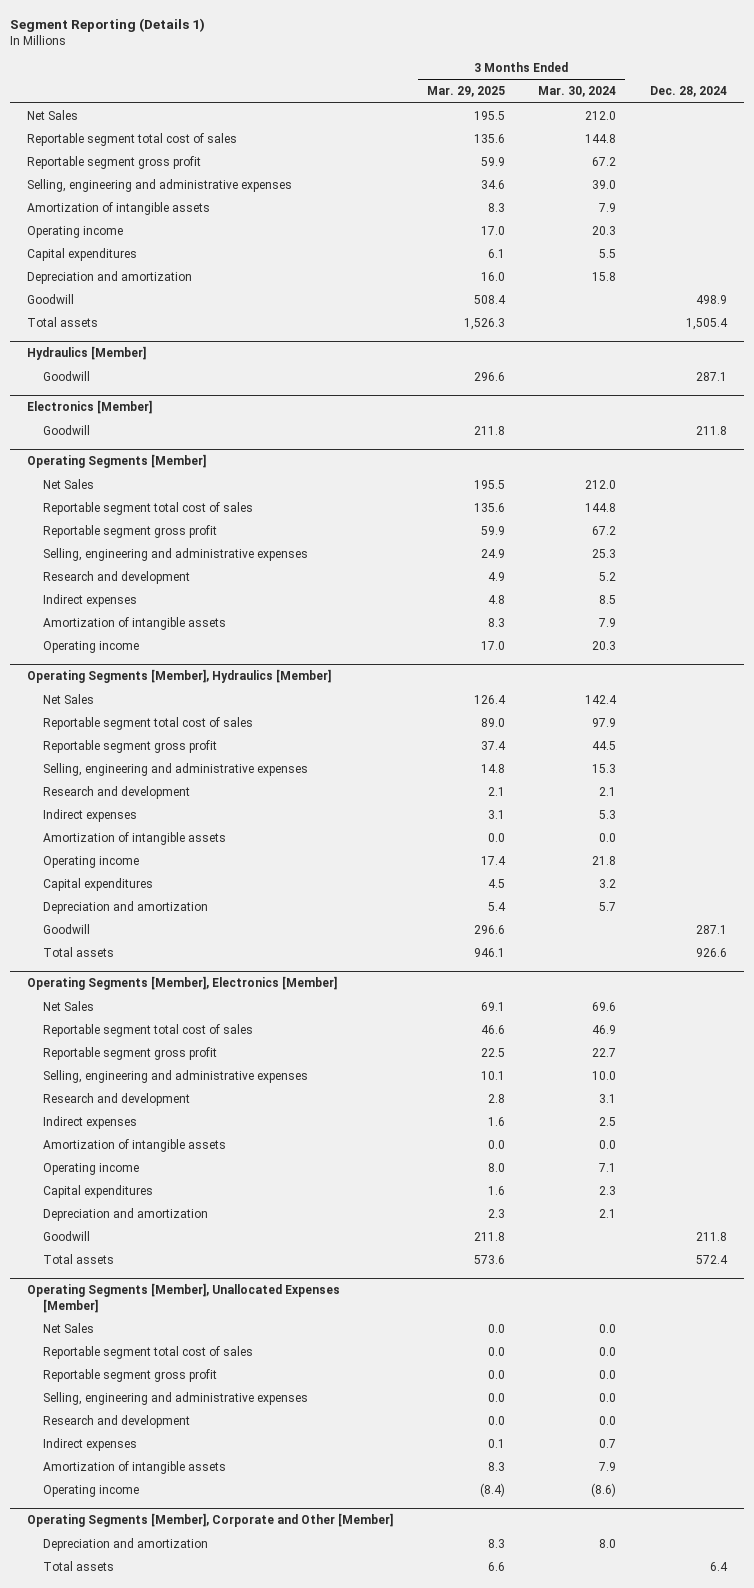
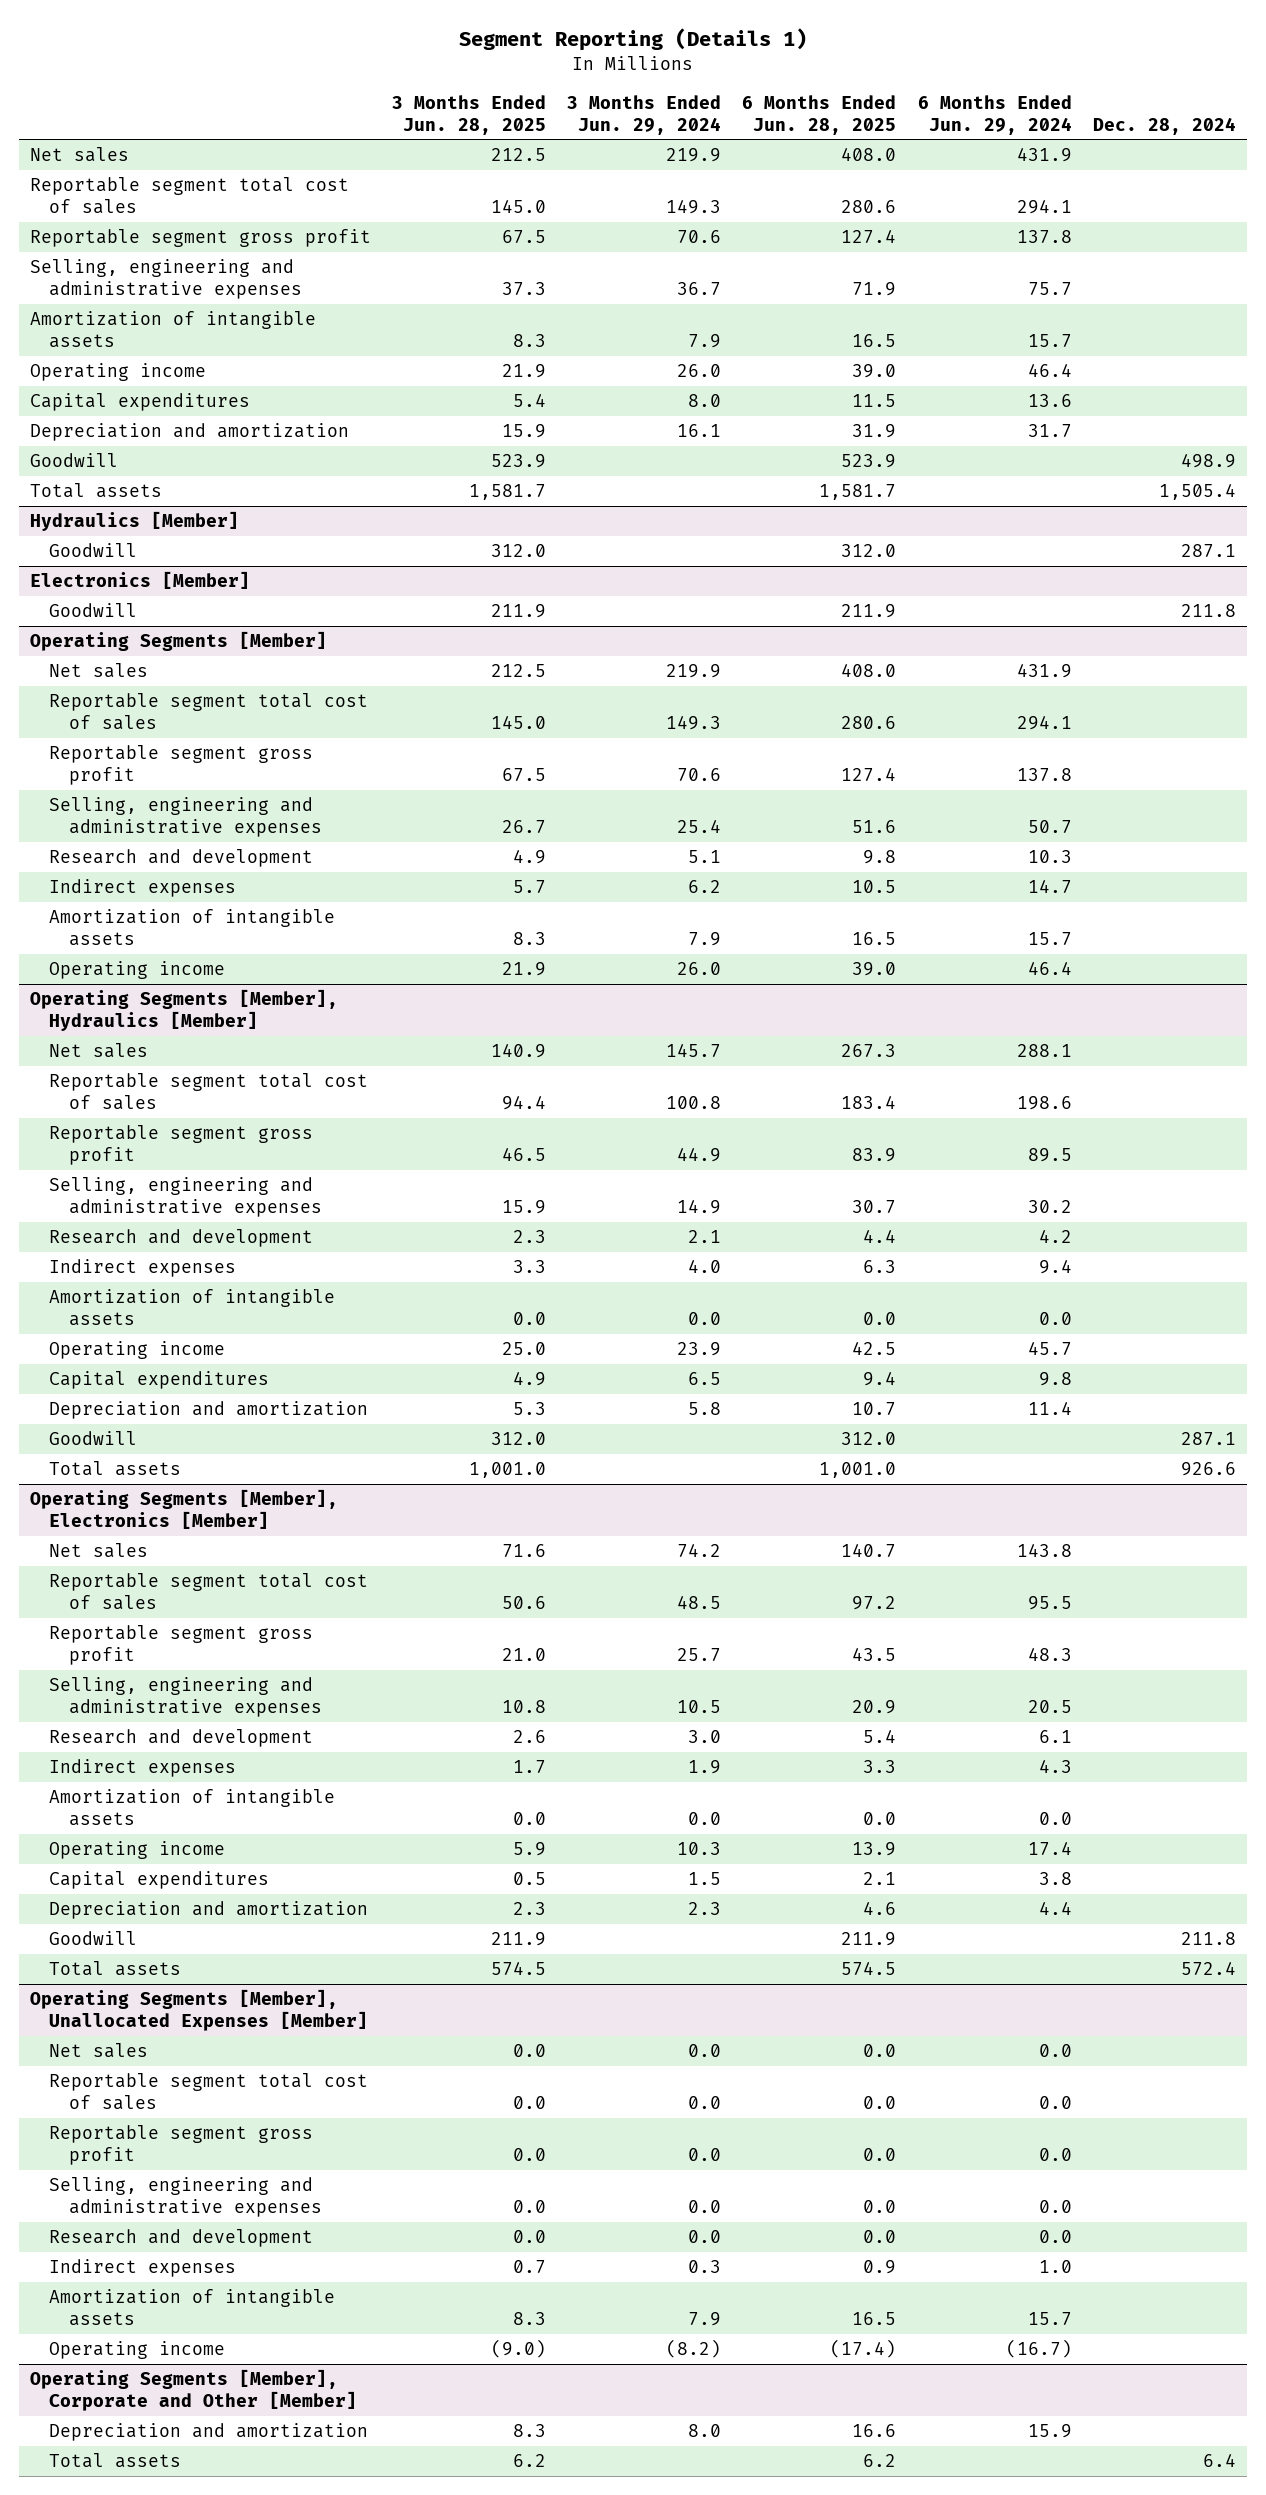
- | 3 Months Ended Mar. 29, 2025 | 3 Months Ended Mar. 30, 2024 | Dec. 28, 2024
+ | 3 Months Ended Jun. 28, 2025 | 3 Months Ended Jun. 29, 2024 | 6 Months Ended Jun. 28, 2025 | 6 Months Ended Jun. 29, 2024 | Dec. 28, 2024
- Net Sales | 195.5 | 212.0 |
+ Net sales | 212.5 | 219.9 | 408.0 | 431.9 |
@ Operating Segments [Member]
- Net Sales | 195.5 | 212.0 |
+ Net sales | 212.5 | 219.9 | 408.0 | 431.9 |
@ Operating Segments [Member], Hydraulics [Member]
- Net Sales | 126.4 | 142.4 |
+ Net sales | 140.9 | 145.7 | 267.3 | 288.1 |
@ Operating Segments [Member], Electronics [Member]
- Net Sales | 69.1 | 69.6 |
+ Net sales | 71.6 | 74.2 | 140.7 | 143.8 |
@ Operating Segments [Member], Unallocated Expenses [Member]
- Net Sales | 0.0 | 0.0 |
+ Net sales | 0.0 | 0.0 | 0.0 | 0.0 |

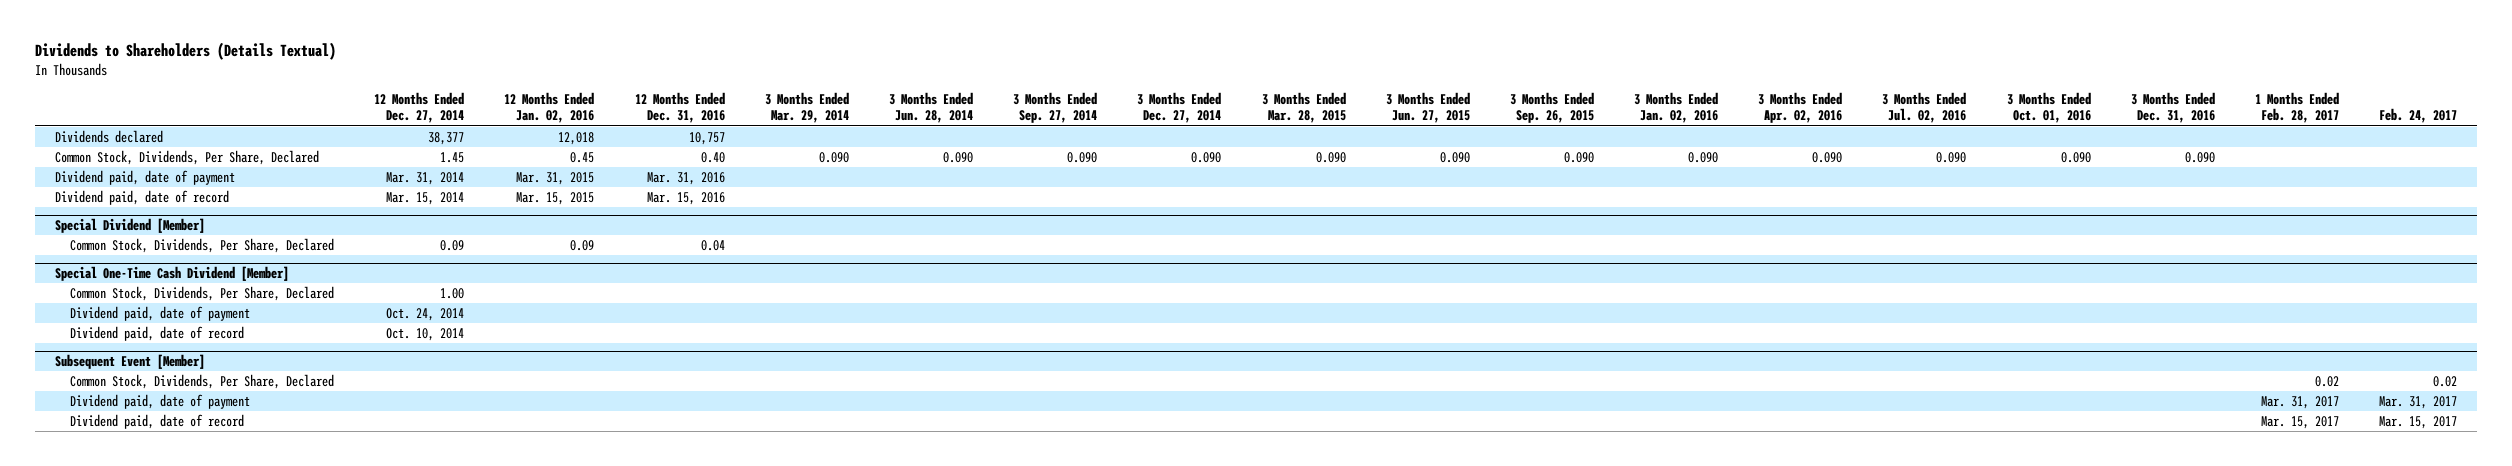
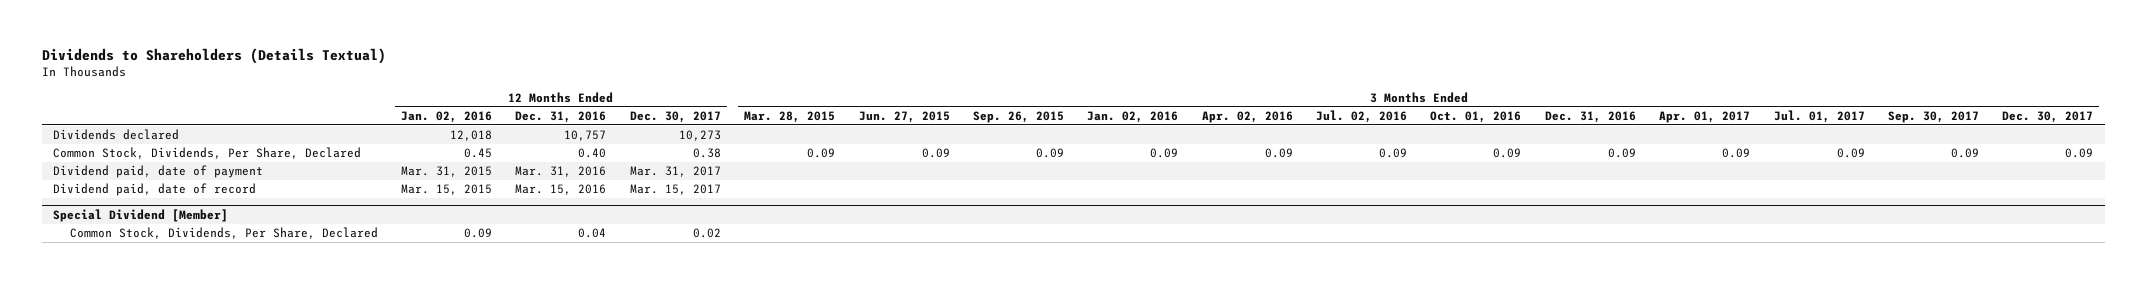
- | 12 Months Ended Dec. 27, 2014 | 12 Months Ended Jan. 02, 2016 | 12 Months Ended Dec. 31, 2016 | 3 Months Ended Mar. 29, 2014 | 3 Months Ended Jun. 28, 2014 | 3 Months Ended Sep. 27, 2014 | 3 Months Ended Dec. 27, 2014 | 3 Months Ended Mar. 28, 2015 | 3 Months Ended Jun. 27, 2015 | 3 Months Ended Sep. 26, 2015 | 3 Months Ended Jan. 02, 2016 | 3 Months Ended Apr. 02, 2016 | 3 Months Ended Jul. 02, 2016 | 3 Months Ended Oct. 01, 2016 | 3 Months Ended Dec. 31, 2016 | 1 Months Ended Feb. 28, 2017 | Feb. 24, 2017
+ | 12 Months Ended Jan. 02, 2016 | 12 Months Ended Dec. 31, 2016 | 12 Months Ended Dec. 30, 2017 | 3 Months Ended Mar. 28, 2015 | 3 Months Ended Jun. 27, 2015 | 3 Months Ended Sep. 26, 2015 | 3 Months Ended Jan. 02, 2016 | 3 Months Ended Apr. 02, 2016 | 3 Months Ended Jul. 02, 2016 | 3 Months Ended Oct. 01, 2016 | 3 Months Ended Dec. 31, 2016 | 3 Months Ended Apr. 01, 2017 | 3 Months Ended Jul. 01, 2017 | 3 Months Ended Sep. 30, 2017 | 3 Months Ended Dec. 30, 2017
- Common Stock, Dividends, Per Share, Declared | 1.45 | 0.45 | 0.40 | 0.090 | 0.090 | 0.090 | 0.090 | 0.090 | 0.090 | 0.090 | 0.090 | 0.090 | 0.090 | 0.090 | 0.090 | |
+ Common Stock, Dividends, Per Share, Declared | 0.45 | 0.40 | 0.38 | 0.09 | 0.09 | 0.09 | 0.09 | 0.09 | 0.09 | 0.09 | 0.09 | 0.09 | 0.09 | 0.09 | 0.09
- Special One-Time Cash Dividend [Member]
- Common Stock, Dividends, Per Share, Declared | 1.00 | | | | | | | | | | | | | | | |
- Dividend paid, date of payment | Oct. 24, 2014 | | | | | | | | | | | | | | | |
- Dividend paid, date of record | Oct. 10, 2014 | | | | | | | | | | | | | | | |
- Subsequent Event [Member]
- Common Stock, Dividends, Per Share, Declared | | | | | | | | | | | | | | | | 0.02 | 0.02
- Dividend paid, date of payment | | | | | | | | | | | | | | | | Mar. 31, 2017 | Mar. 31, 2017
- Dividend paid, date of record | | | | | | | | | | | | | | | | Mar. 15, 2017 | Mar. 15, 2017

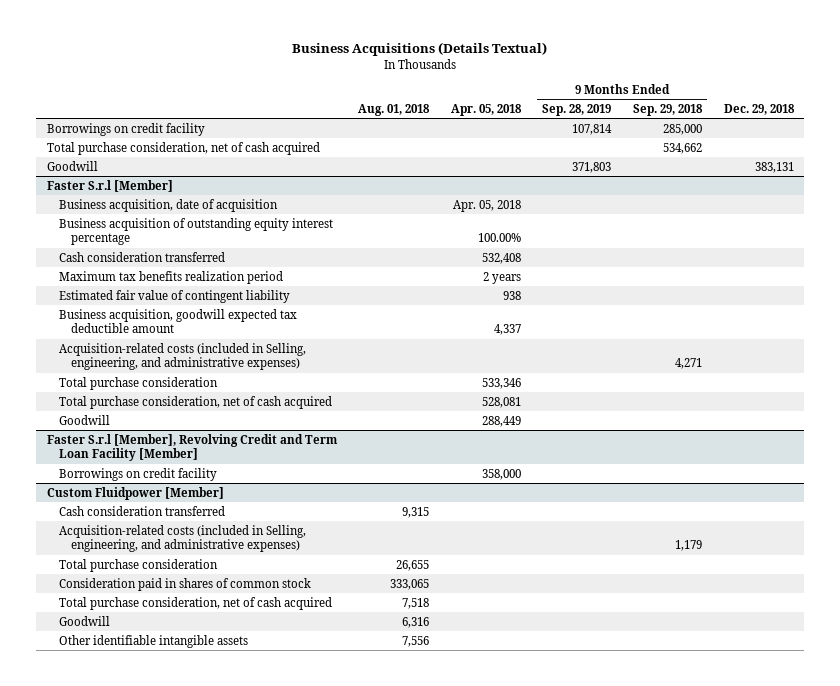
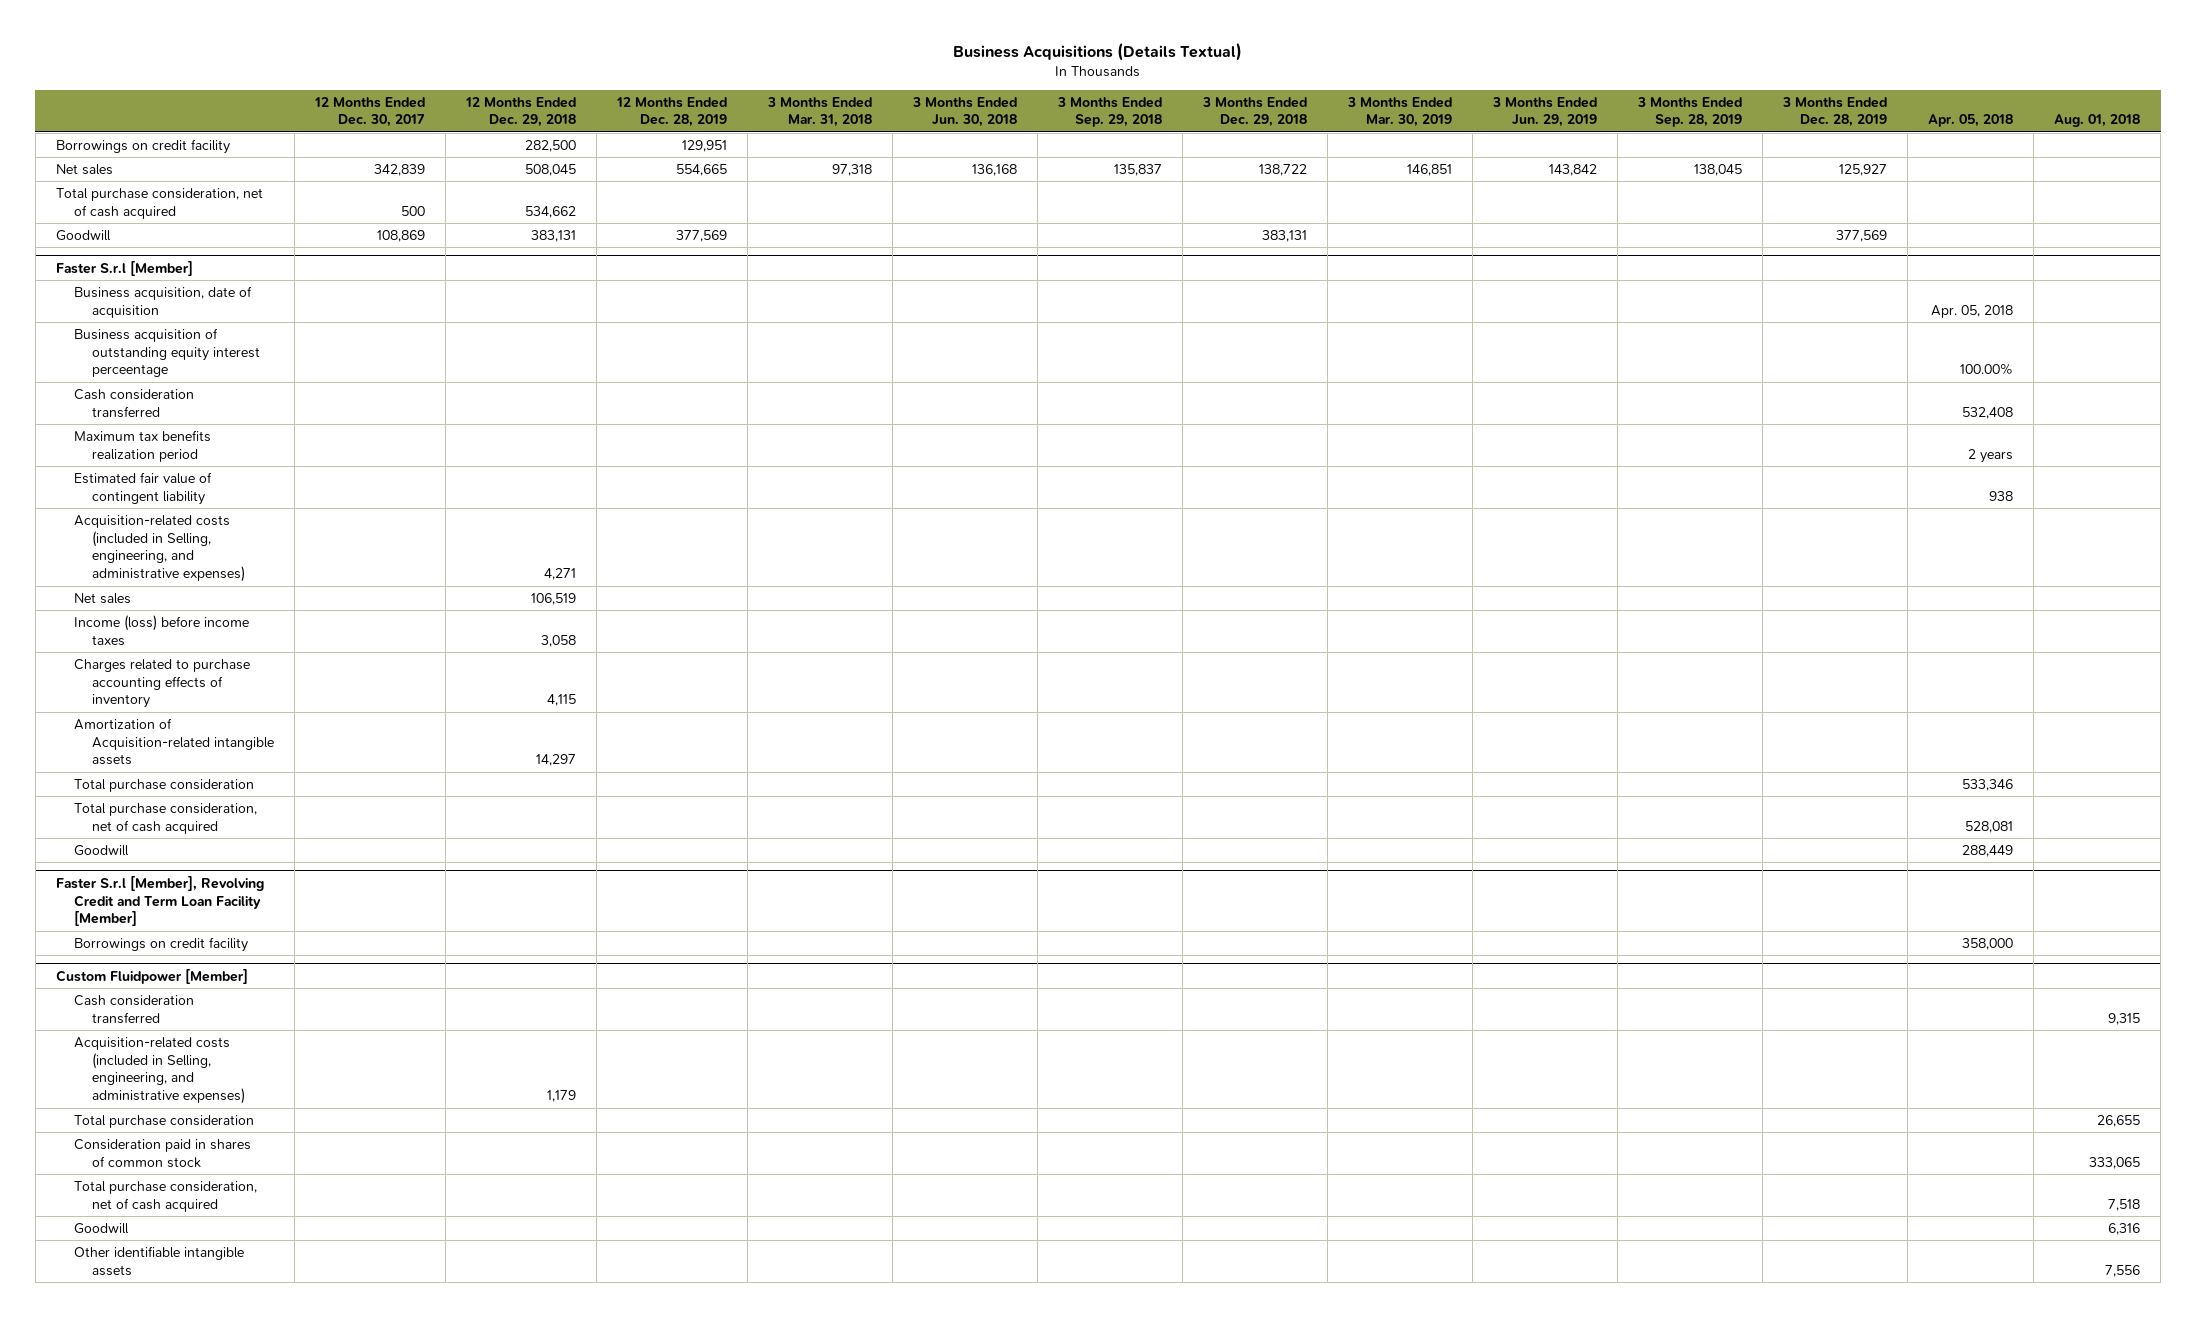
- | Aug. 01, 2018 | Apr. 05, 2018 | 9 Months Ended Sep. 28, 2019 | 9 Months Ended Sep. 29, 2018 | Dec. 29, 2018
+ | 12 Months Ended Dec. 30, 2017 | 12 Months Ended Dec. 29, 2018 | 12 Months Ended Dec. 28, 2019 | 3 Months Ended Mar. 31, 2018 | 3 Months Ended Jun. 30, 2018 | 3 Months Ended Sep. 29, 2018 | 3 Months Ended Dec. 29, 2018 | 3 Months Ended Mar. 30, 2019 | 3 Months Ended Jun. 29, 2019 | 3 Months Ended Sep. 28, 2019 | 3 Months Ended Dec. 28, 2019 | Apr. 05, 2018 | Aug. 01, 2018
+ Net sales | 342,839 | 508,045 | 554,665 | 97,318 | 136,168 | 135,837 | 138,722 | 146,851 | 143,842 | 138,045 | 125,927 | |
@ Faster S.r.l [Member]
- Business acquisition of outstanding equity interest percentage | | 100.00% | | |
+ Business acquisition of outstanding equity interest perceentage | | | | | | | | | | | | 100.00% |
- Business acquisition, goodwill expected tax deductible amount | | 4,337 | | |
+ Net sales | | 106,519 | | | | | | | | | | |
+ Income (loss) before income taxes | | 3,058 | | | | | | | | | | |
+ Charges related to purchase accounting effects of inventory | | 4,115 | | | | | | | | | | |
+ Amortization of Acquisition-related intangible assets | | 14,297 | | | | | | | | | | |

